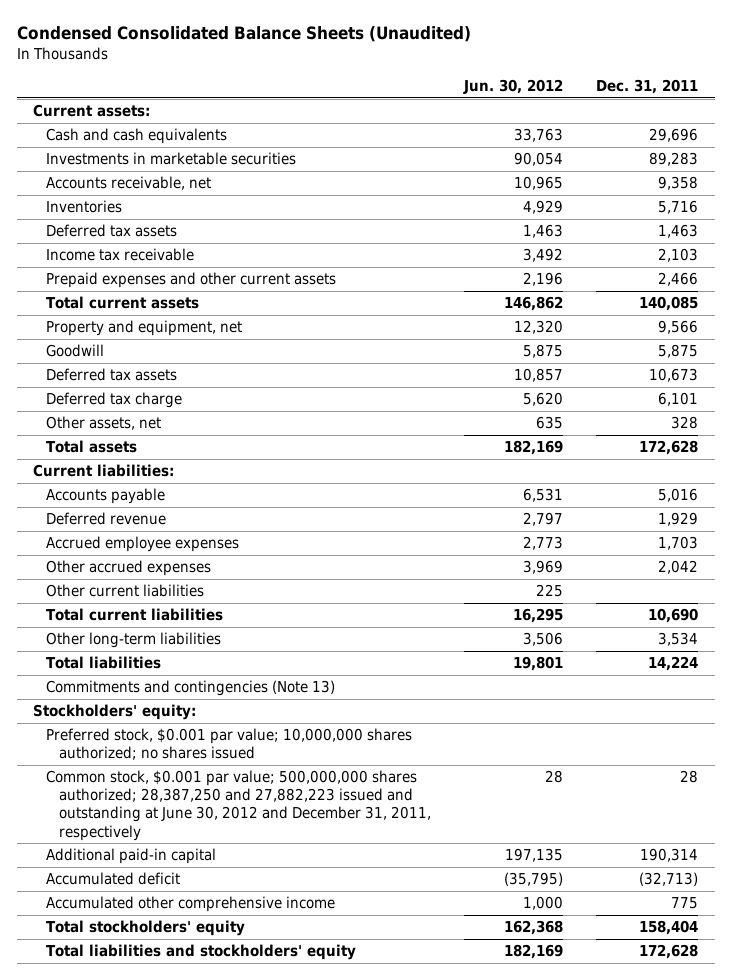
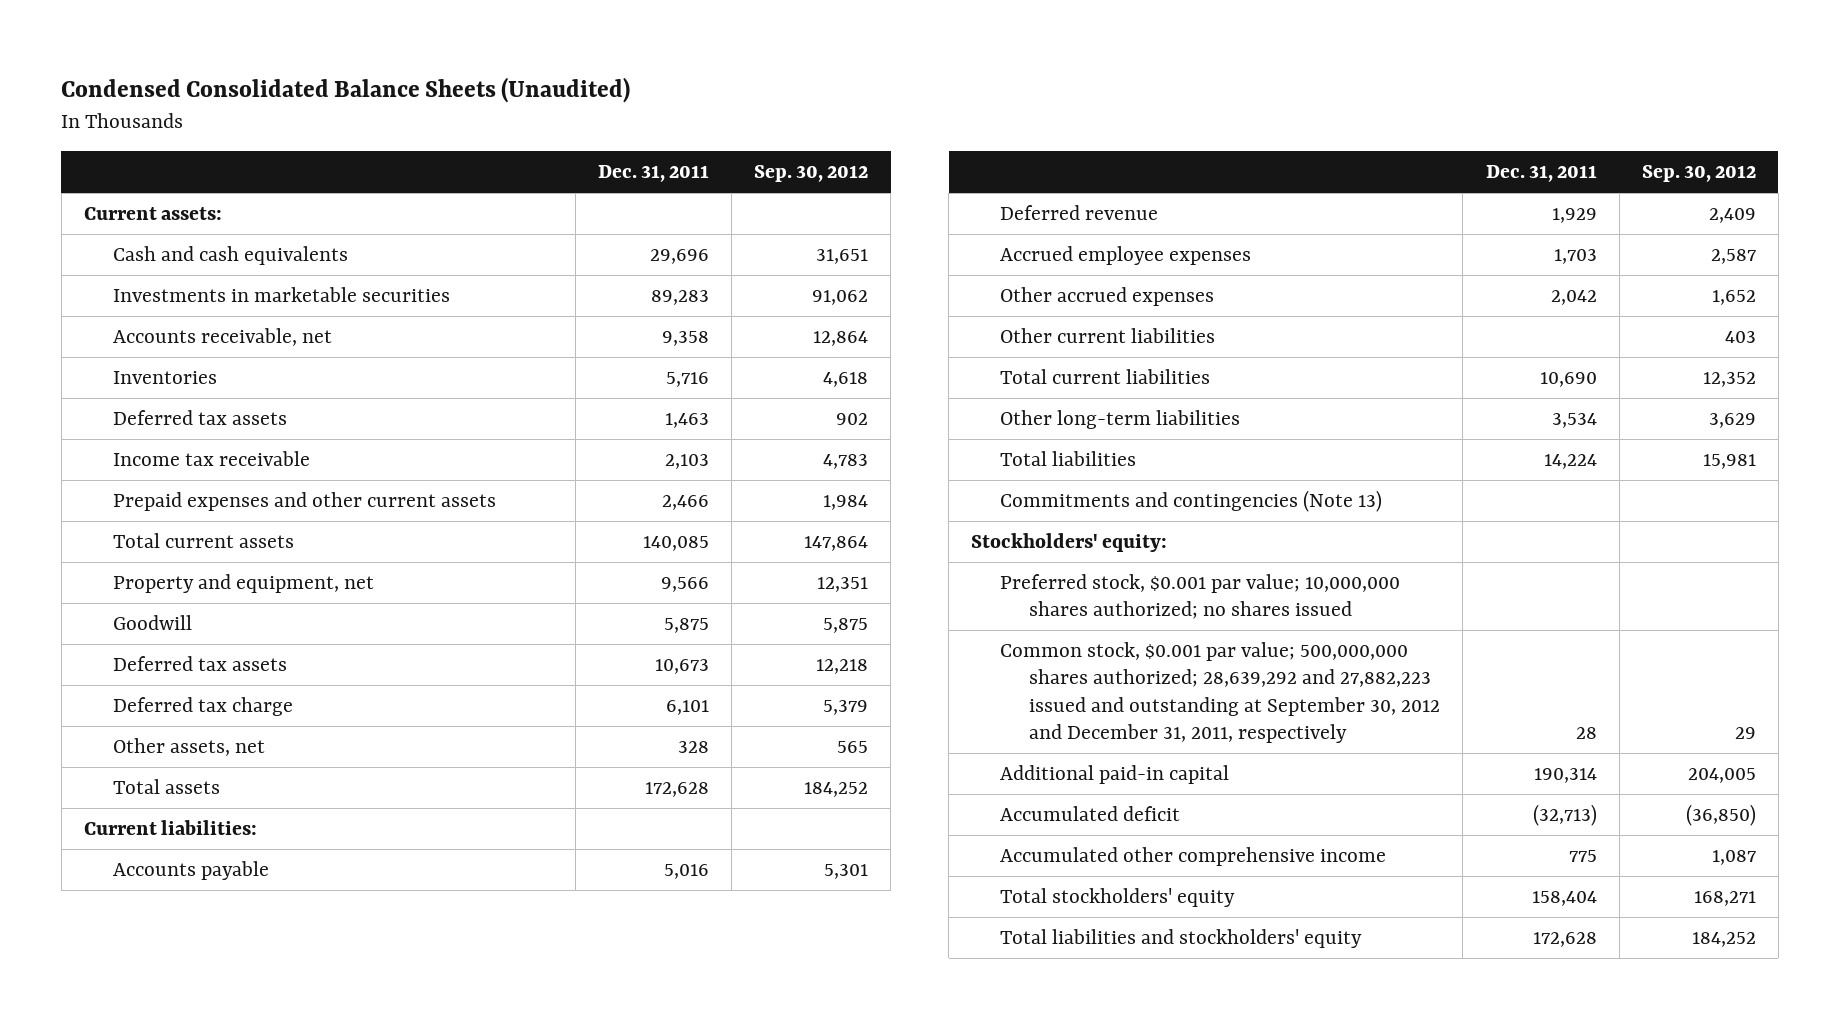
- | Jun. 30, 2012 | Dec. 31, 2011
+ | Dec. 31, 2011 | Sep. 30, 2012
- Common stock, $0.001 par value; 500,000,000 shares authorized; 28,387,250 and 27,882,223 issued and outstanding at June 30, 2012 and December 31, 2011, respectively | 28 | 28
+ Common stock, $0.001 par value; 500,000,000 shares authorized; 28,639,292 and 27,882,223 issued and outstanding at September 30, 2012 and December 31, 2011, respectively | 28 | 29

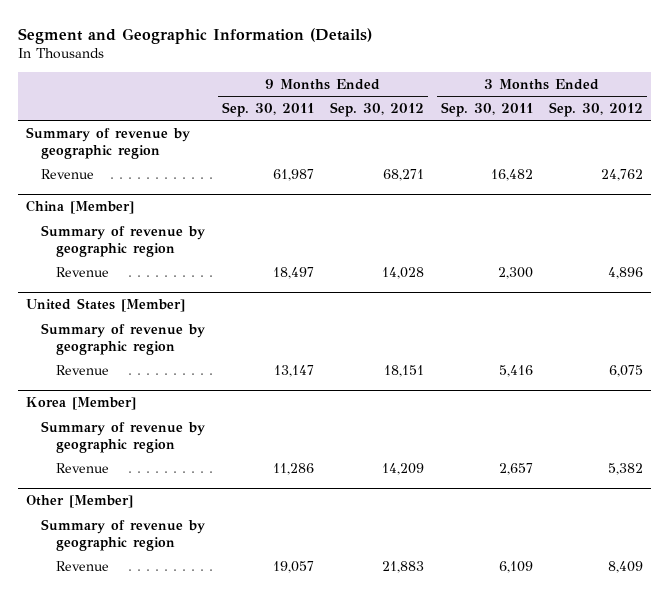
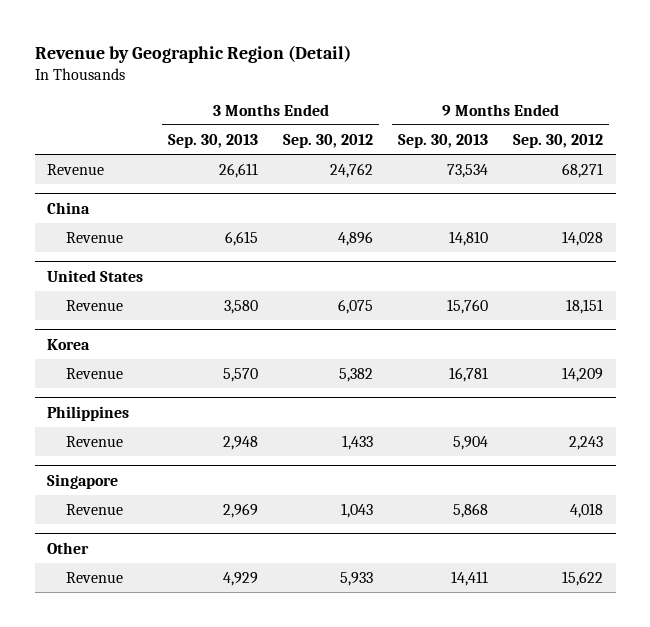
- Segment and Geographic Information (Details)
+ Revenue by Geographic Region (Detail)
- | 9 Months Ended Sep. 30, 2011 | 9 Months Ended Sep. 30, 2012 | 3 Months Ended Sep. 30, 2011 | 3 Months Ended Sep. 30, 2012
+ | 3 Months Ended Sep. 30, 2013 | 3 Months Ended Sep. 30, 2012 | 9 Months Ended Sep. 30, 2013 | 9 Months Ended Sep. 30, 2012
- Summary of revenue by geographic region
- China [Member]
- Summary of revenue by geographic region
+ China
- United States [Member]
- Summary of revenue by geographic region
+ United States
- Korea [Member]
- Summary of revenue by geographic region
+ Korea
- Other [Member]
- Summary of revenue by geographic region
- Revenue | 19,057 | 21,883 | 6,109 | 8,409
+ Philippines
+ Revenue | 2,948 | 1,433 | 5,904 | 2,243
+ Singapore
+ Revenue | 2,969 | 1,043 | 5,868 | 4,018
+ Other
+ Revenue | 4,929 | 5,933 | 14,411 | 15,622

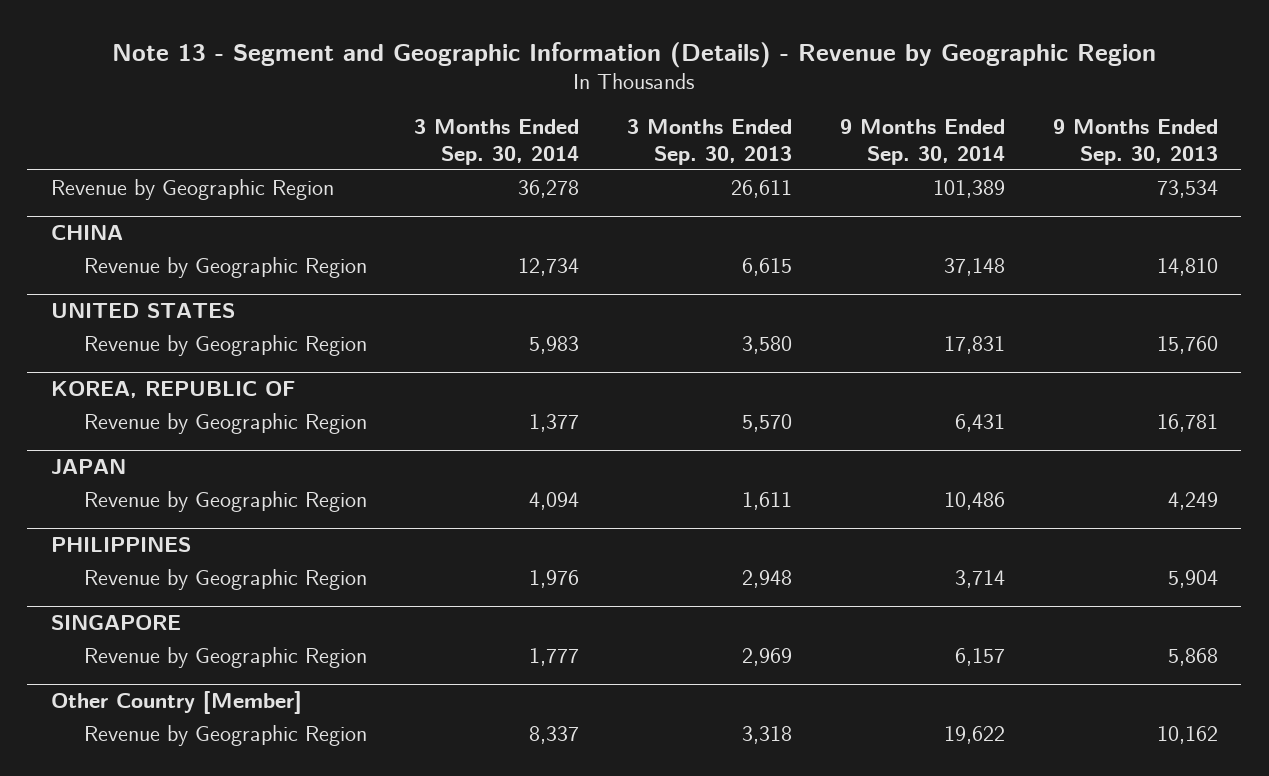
- Revenue by Geographic Region (Detail)
+ Note 13 - Segment and Geographic Information (Details) - Revenue by Geographic Region
- | 3 Months Ended Sep. 30, 2013 | 3 Months Ended Sep. 30, 2012 | 9 Months Ended Sep. 30, 2013 | 9 Months Ended Sep. 30, 2012
+ | 3 Months Ended Sep. 30, 2014 | 3 Months Ended Sep. 30, 2013 | 9 Months Ended Sep. 30, 2014 | 9 Months Ended Sep. 30, 2013
- Revenue | 26,611 | 24,762 | 73,534 | 68,271
- China
- Revenue | 6,615 | 4,896 | 14,810 | 14,028
- United States
- Revenue | 3,580 | 6,075 | 15,760 | 18,151
- Korea
- Revenue | 5,570 | 5,382 | 16,781 | 14,209
- Philippines
- Revenue | 2,948 | 1,433 | 5,904 | 2,243
- Singapore
- Revenue | 2,969 | 1,043 | 5,868 | 4,018
- Other
- Revenue | 4,929 | 5,933 | 14,411 | 15,622
+ Revenue by Geographic Region | 36,278 | 26,611 | 101,389 | 73,534
+ CHINA
+ Revenue by Geographic Region | 12,734 | 6,615 | 37,148 | 14,810
+ UNITED STATES
+ Revenue by Geographic Region | 5,983 | 3,580 | 17,831 | 15,760
+ KOREA, REPUBLIC OF
+ Revenue by Geographic Region | 1,377 | 5,570 | 6,431 | 16,781
+ JAPAN
+ Revenue by Geographic Region | 4,094 | 1,611 | 10,486 | 4,249
+ PHILIPPINES
+ Revenue by Geographic Region | 1,976 | 2,948 | 3,714 | 5,904
+ SINGAPORE
+ Revenue by Geographic Region | 1,777 | 2,969 | 6,157 | 5,868
+ Other Country [Member]
+ Revenue by Geographic Region | 8,337 | 3,318 | 19,622 | 10,162

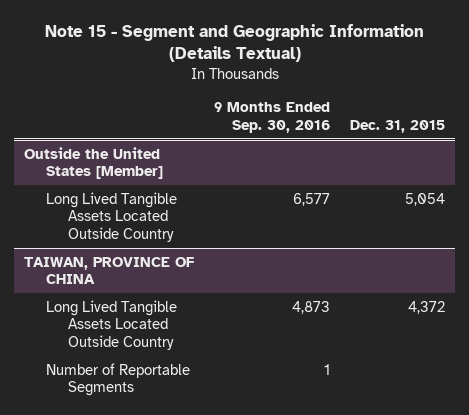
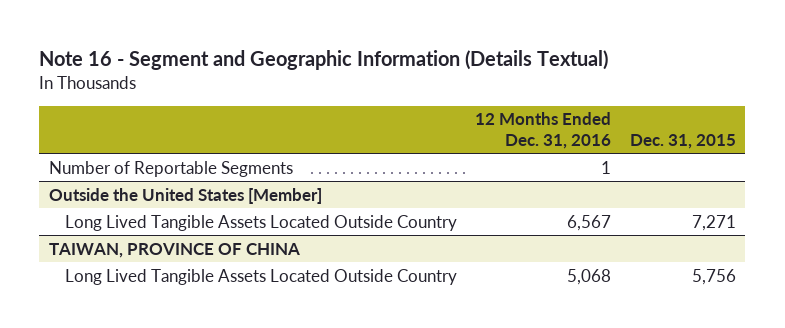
- Note 15 - Segment and Geographic Information (Details Textual)
+ Note 16 - Segment and Geographic Information (Details Textual)
- | 9 Months Ended Sep. 30, 2016 | Dec. 31, 2015
+ | 12 Months Ended Dec. 31, 2016 | Dec. 31, 2015
+ Number of Reportable Segments | 1 |
@ Outside the United States [Member]
- Long Lived Tangible Assets Located Outside Country | 6,577 | 5,054
+ Long Lived Tangible Assets Located Outside Country | 6,567 | 7,271
@ TAIWAN, PROVINCE OF CHINA
- Long Lived Tangible Assets Located Outside Country | 4,873 | 4,372
- Number of Reportable Segments | 1 |
+ Long Lived Tangible Assets Located Outside Country | 5,068 | 5,756

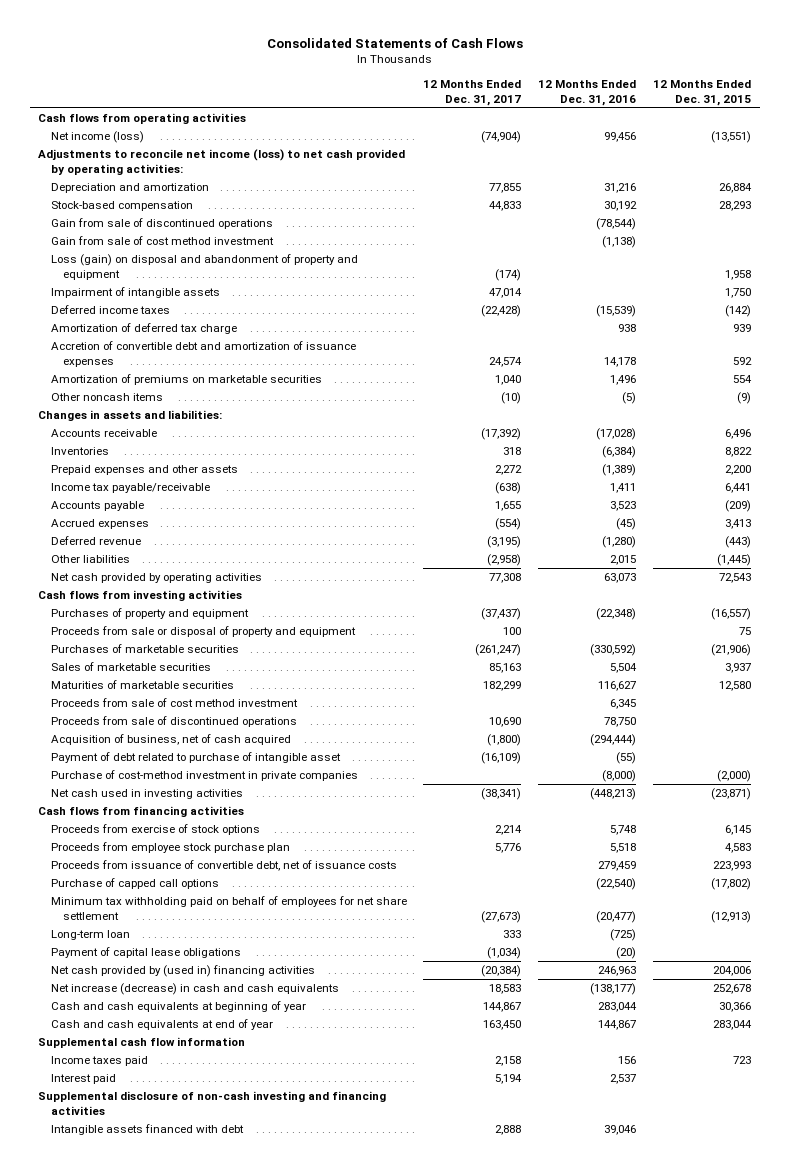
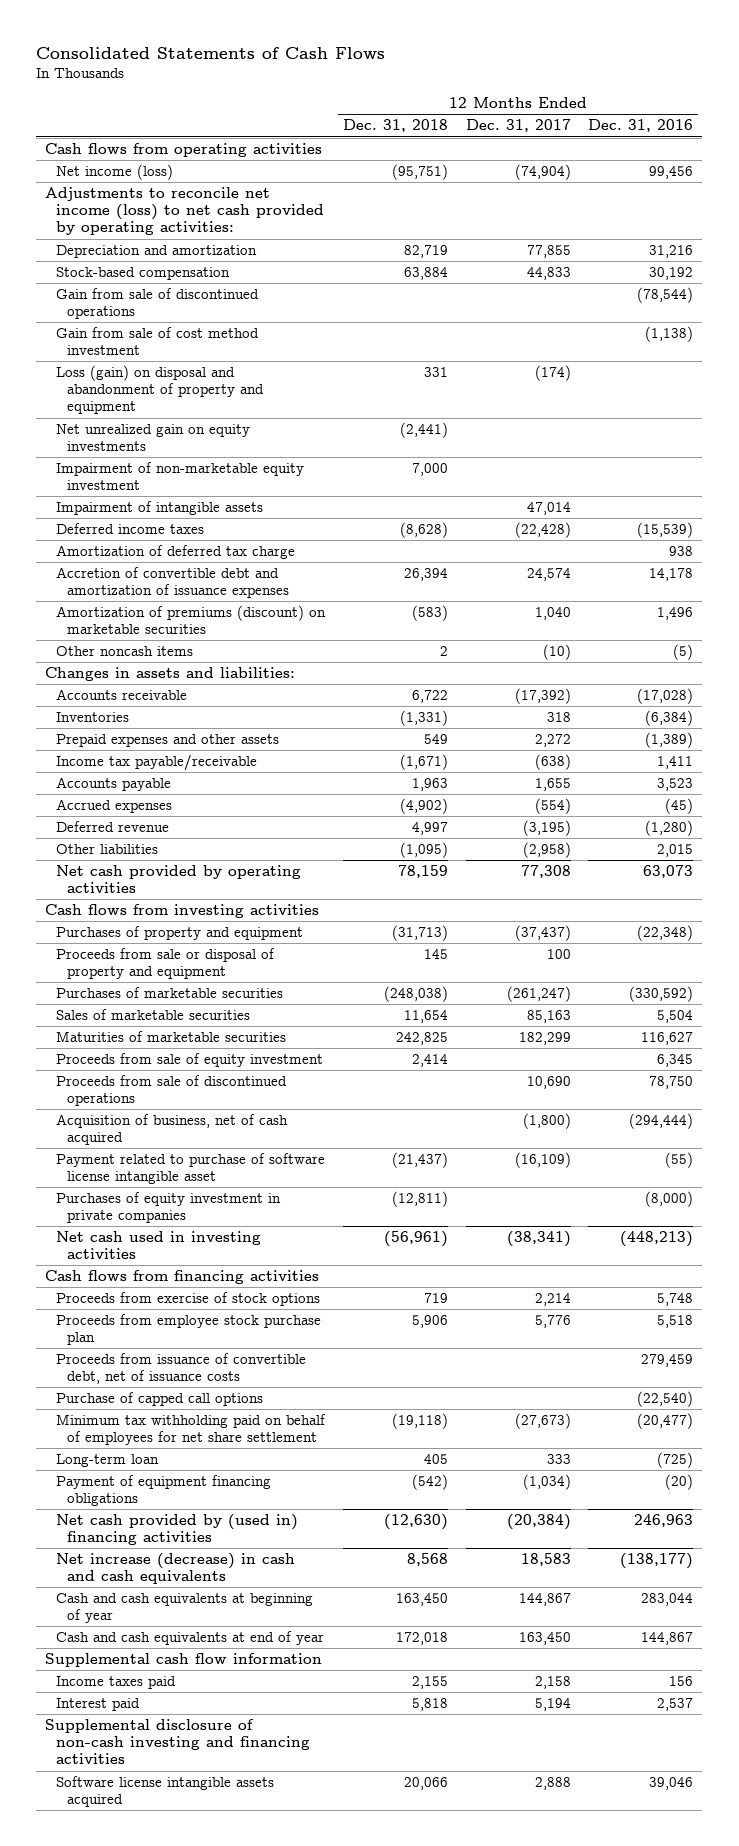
- | 12 Months Ended Dec. 31, 2017 | 12 Months Ended Dec. 31, 2016 | 12 Months Ended Dec. 31, 2015
+ | 12 Months Ended Dec. 31, 2018 | 12 Months Ended Dec. 31, 2017 | 12 Months Ended Dec. 31, 2016
+ Net unrealized gain on equity investments | (2,441) | |
+ Impairment of non-marketable equity investment | 7,000 | |
- Amortization of premiums on marketable securities | 1,040 | 1,496 | 554
+ Amortization of premiums (discount) on marketable securities | (583) | 1,040 | 1,496
- Proceeds from sale of cost method investment | | 6,345 |
+ Proceeds from sale of equity investment | 2,414 | | 6,345
- Payment of debt related to purchase of intangible asset | (16,109) | (55) |
- Purchase of cost-method investment in private companies | | (8,000) | (2,000)
+ Payment related to purchase of software license intangible asset | (21,437) | (16,109) | (55)
+ Purchases of equity investment in private companies | (12,811) | | (8,000)
- Payment of capital lease obligations | (1,034) | (20) |
+ Payment of equipment financing obligations | (542) | (1,034) | (20)
- Intangible assets financed with debt | 2,888 | 39,046 |
+ Software license intangible assets acquired | 20,066 | 2,888 | 39,046

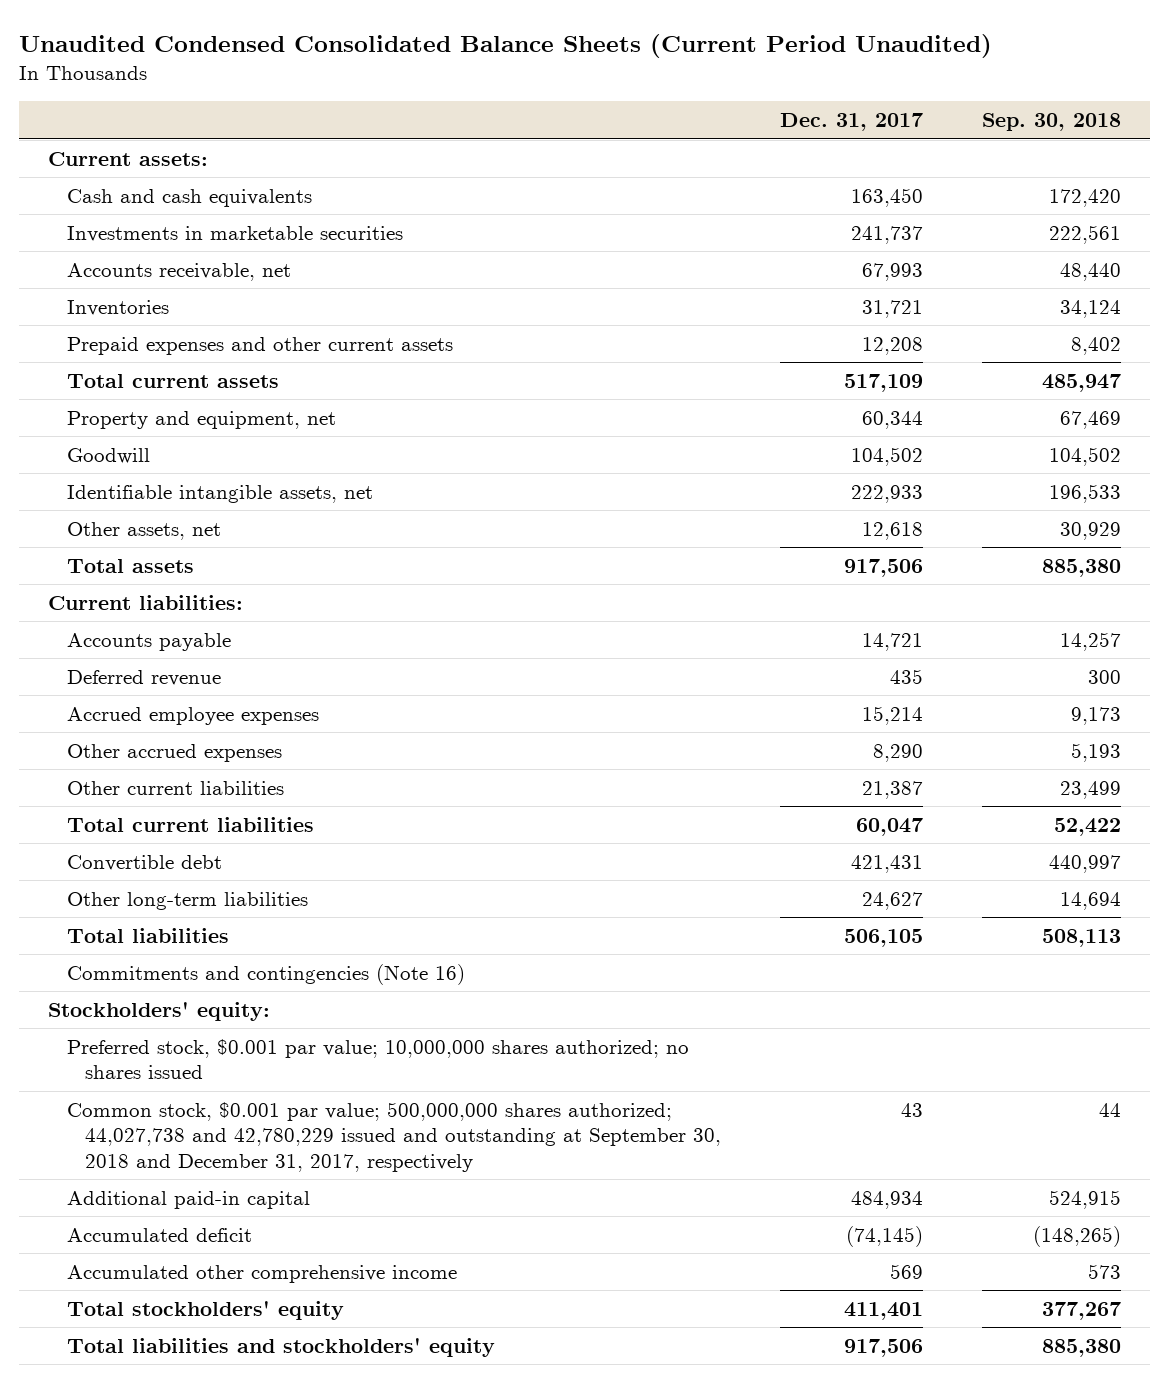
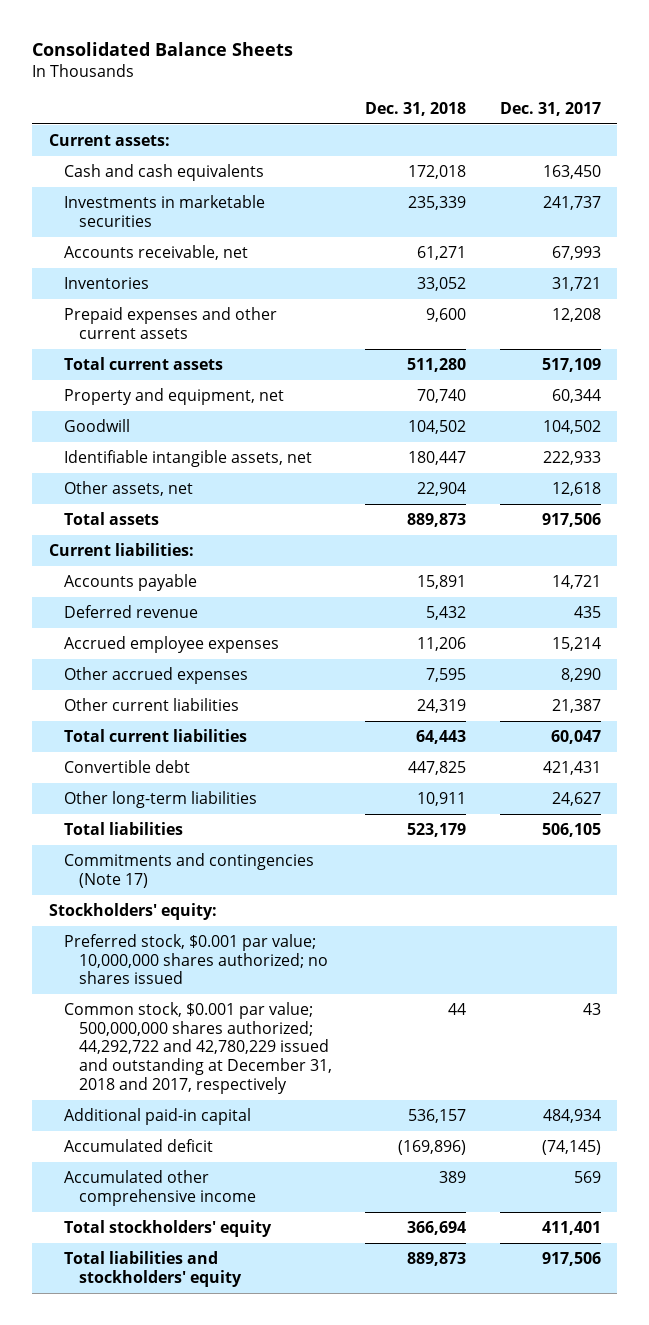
- Unaudited Condensed Consolidated Balance Sheets (Current Period Unaudited)
+ Consolidated Balance Sheets
- | Dec. 31, 2017 | Sep. 30, 2018
+ | Dec. 31, 2018 | Dec. 31, 2017
- Commitments and contingencies (Note 16)
+ Commitments and contingencies (Note 17)
- Common stock, $0.001 par value; 500,000,000 shares authorized; 44,027,738 and 42,780,229 issued and outstanding at September 30, 2018 and December 31, 2017, respectively | 43 | 44
+ Common stock, $0.001 par value; 500,000,000 shares authorized; 44,292,722 and 42,780,229 issued and outstanding at December 31, 2018 and 2017, respectively | 44 | 43

